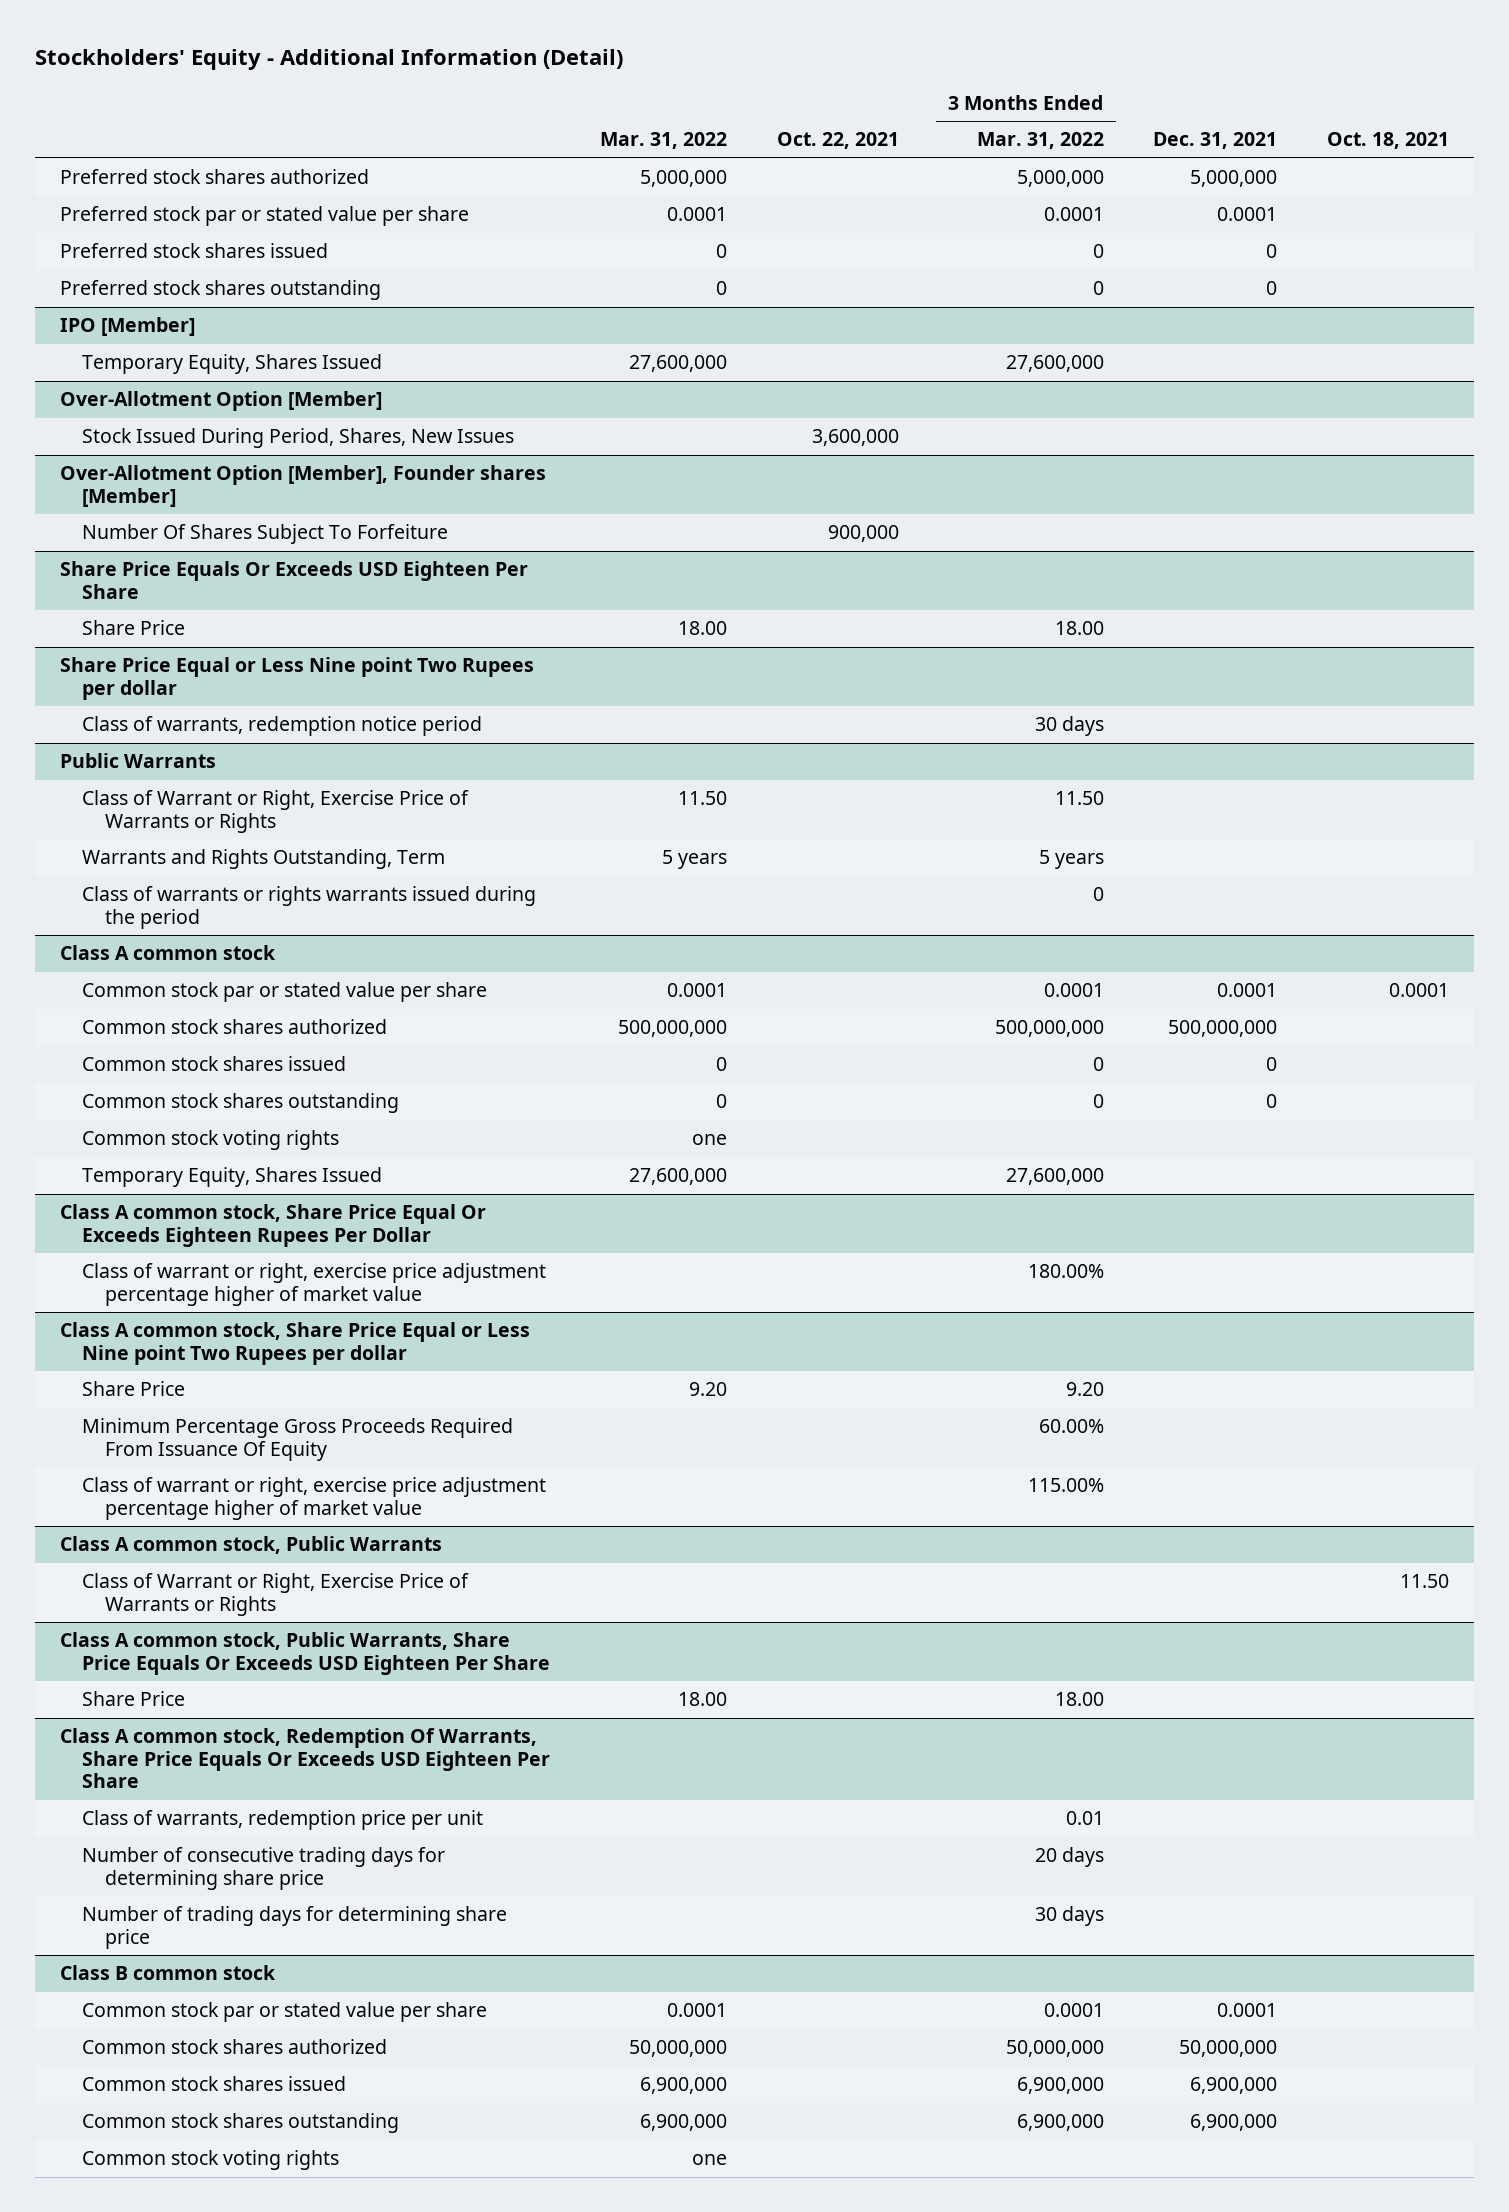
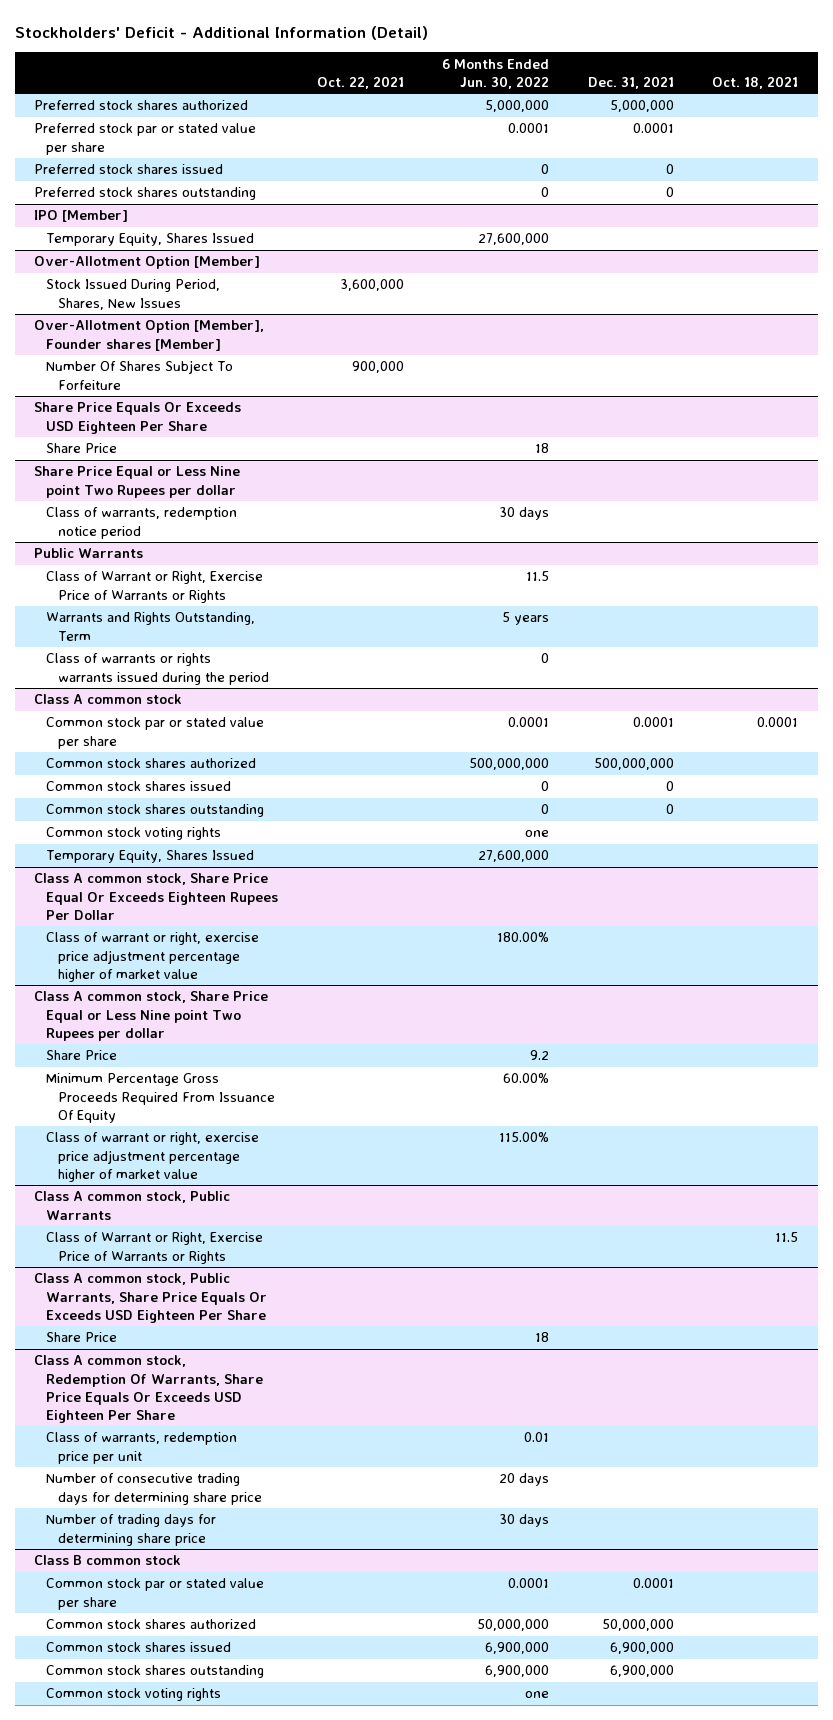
- Stockholders' Equity - Additional Information (Detail)
+ Stockholders' Deficit - Additional Information (Detail)
- | Mar. 31, 2022 | Oct. 22, 2021 | 3 Months Ended Mar. 31, 2022 | Dec. 31, 2021 | Oct. 18, 2021
+ | Oct. 22, 2021 | 6 Months Ended Jun. 30, 2022 | Dec. 31, 2021 | Oct. 18, 2021
@ Class A common stock, Public Warrants
- Class of Warrant or Right, Exercise Price of Warrants or Rights | | | | | 11.50
+ Class of Warrant or Right, Exercise Price of Warrants or Rights | | | | 11.5

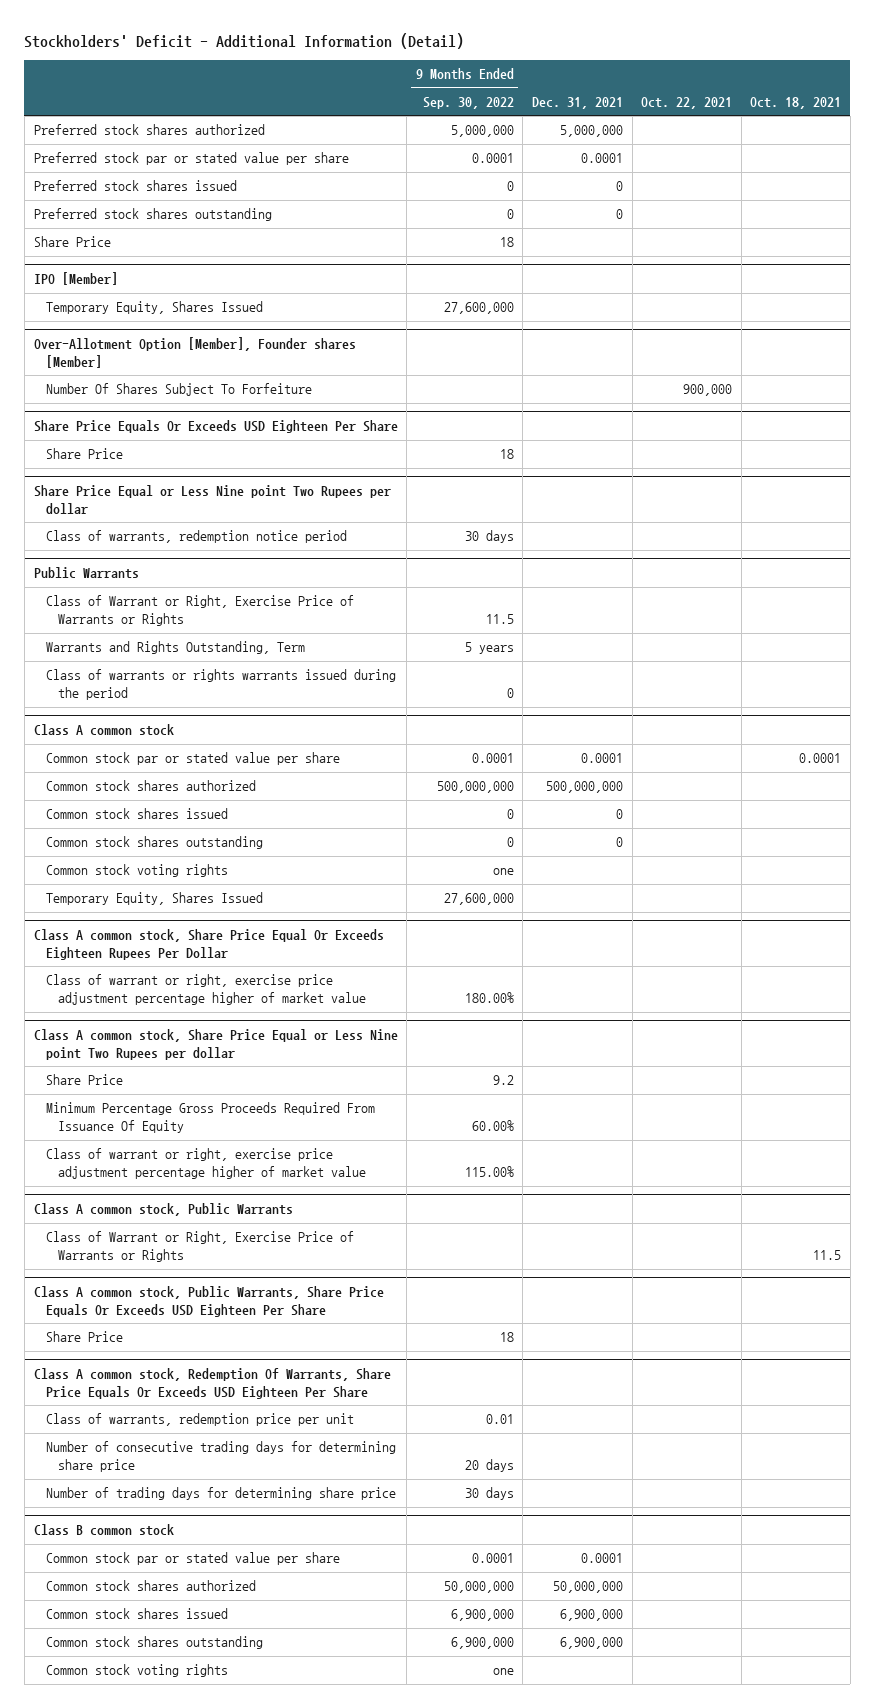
- | Oct. 22, 2021 | 6 Months Ended Jun. 30, 2022 | Dec. 31, 2021 | Oct. 18, 2021
+ | 9 Months Ended Sep. 30, 2022 | Dec. 31, 2021 | Oct. 22, 2021 | Oct. 18, 2021
+ Share Price | 18 | | |
- Over-Allotment Option [Member]
- Stock Issued During Period, Shares, New Issues | 3,600,000 | | |

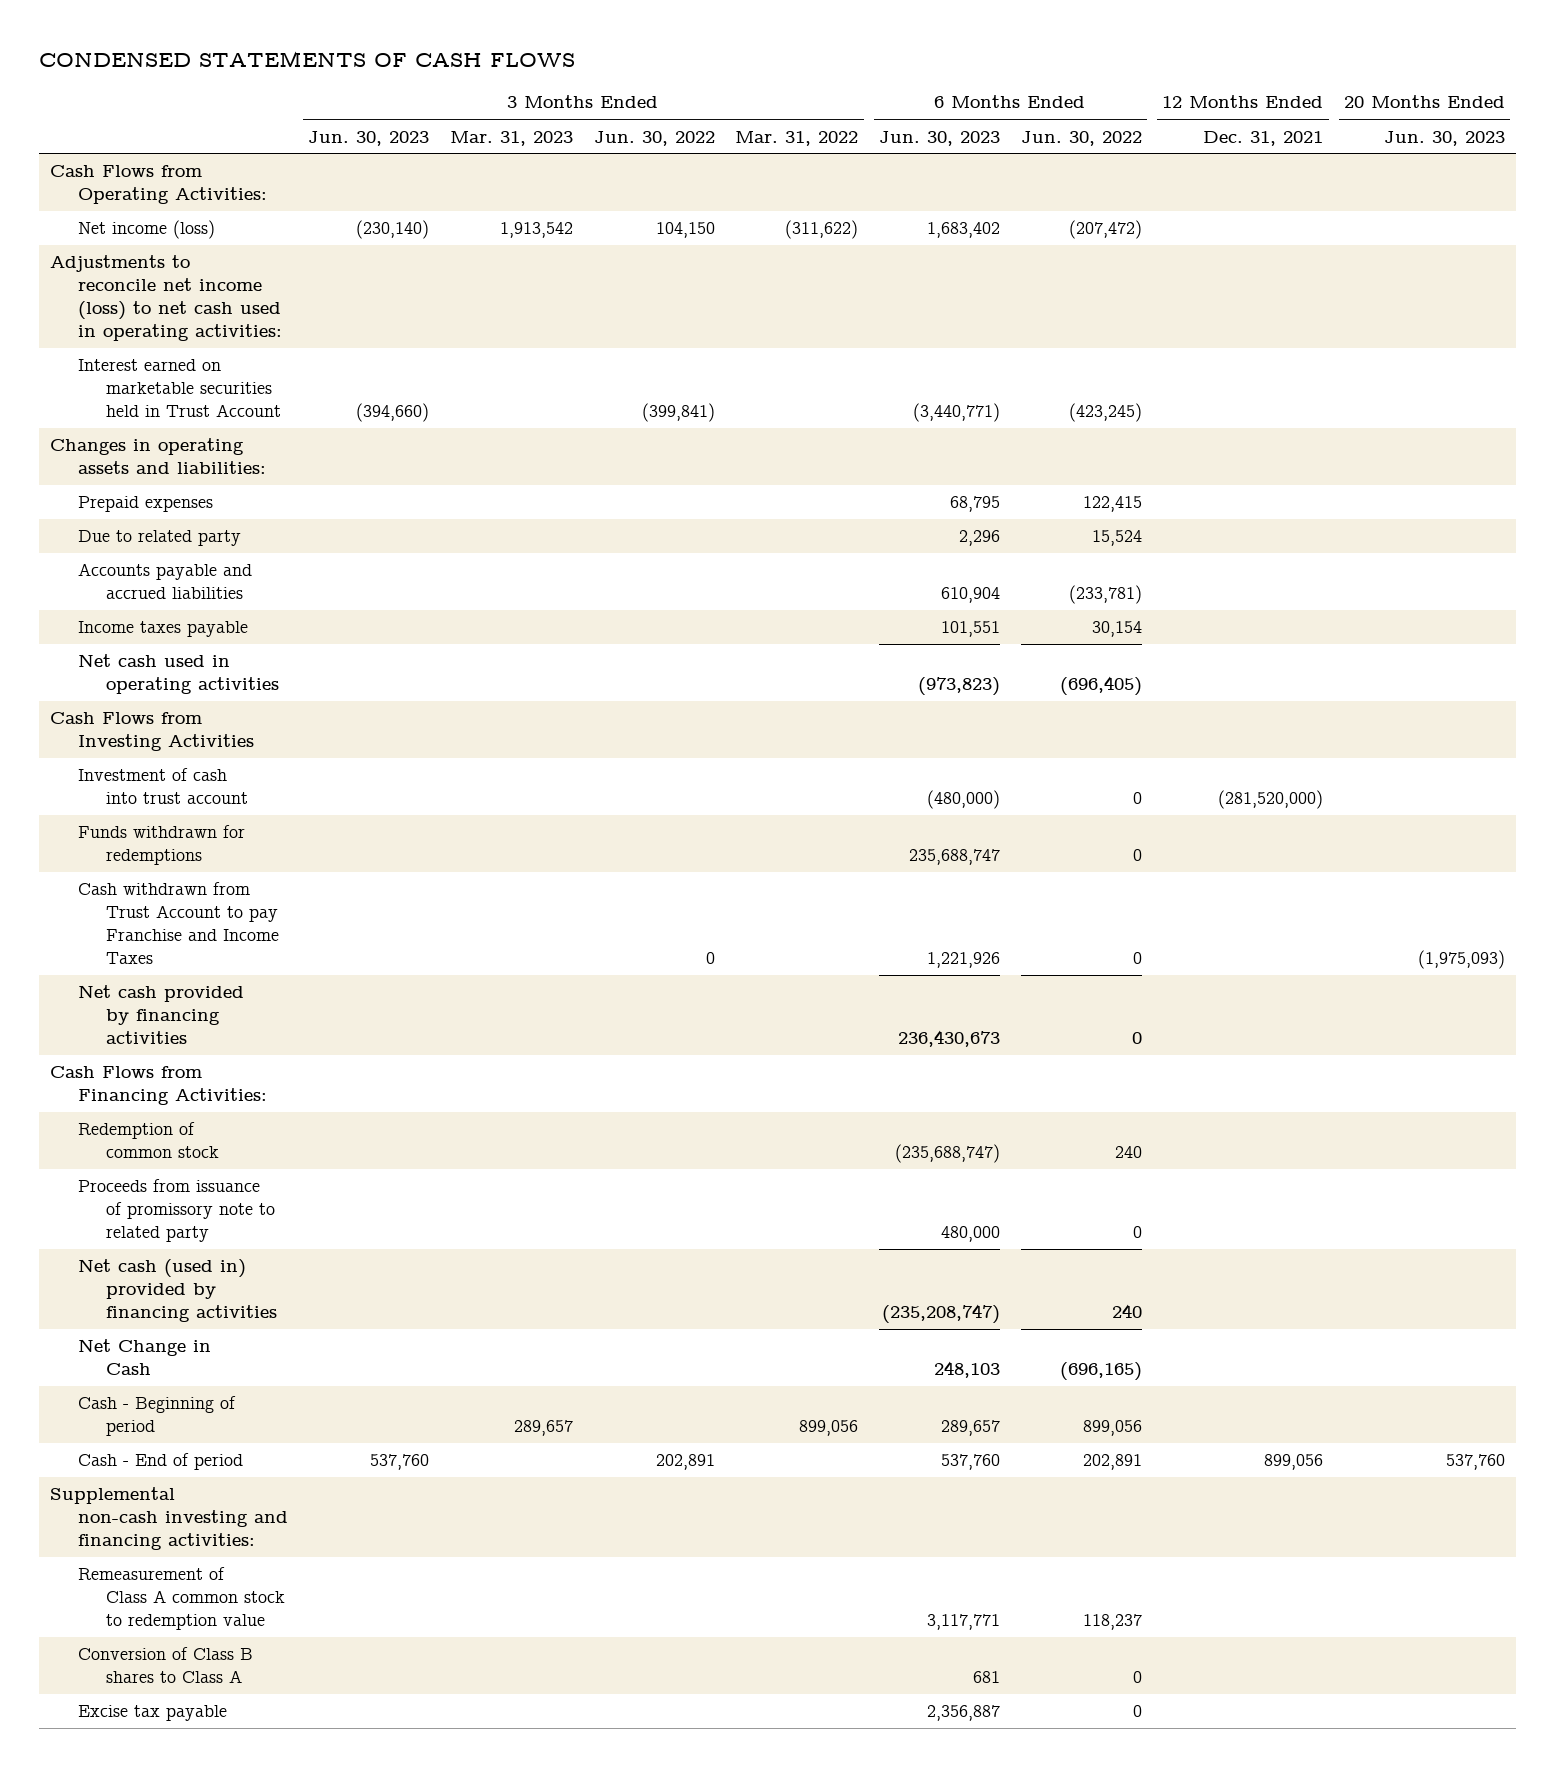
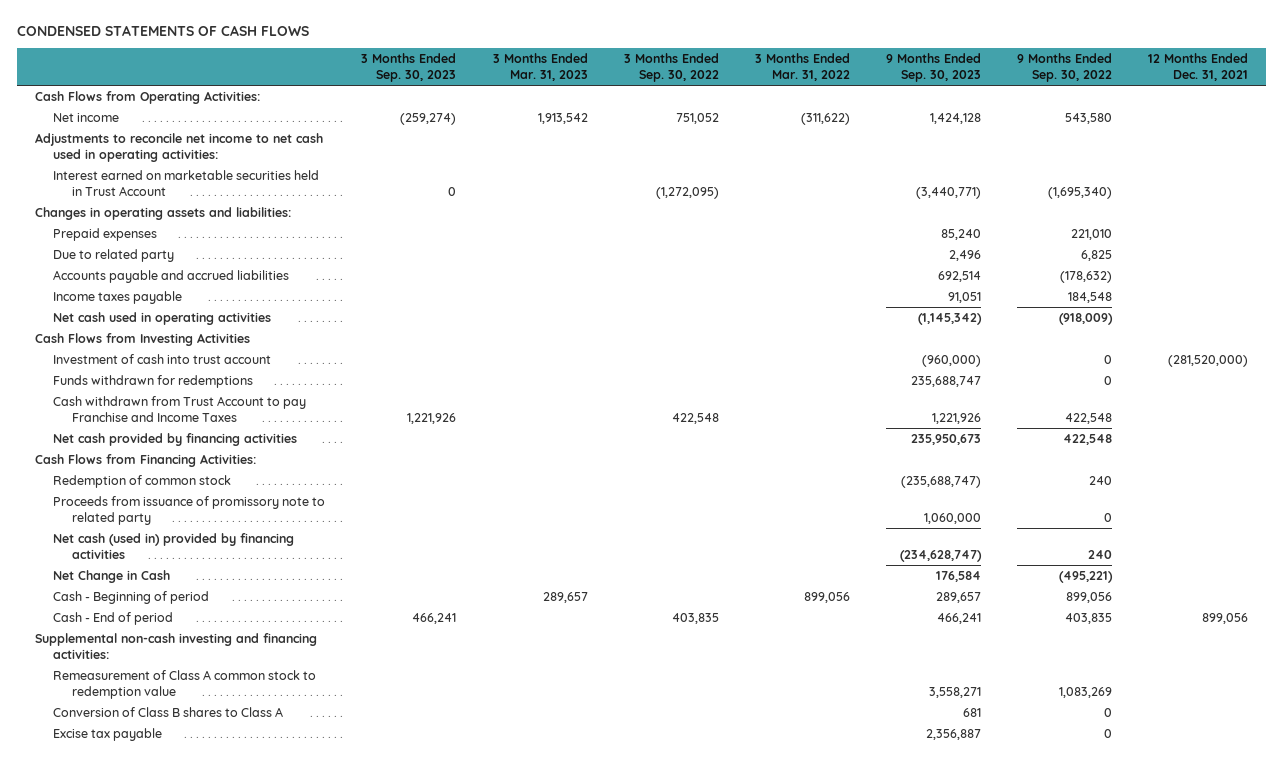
- | 3 Months Ended Jun. 30, 2023 | 3 Months Ended Mar. 31, 2023 | 3 Months Ended Jun. 30, 2022 | 3 Months Ended Mar. 31, 2022 | 6 Months Ended Jun. 30, 2023 | 6 Months Ended Jun. 30, 2022 | 12 Months Ended Dec. 31, 2021 | 20 Months Ended Jun. 30, 2023
+ | 3 Months Ended Sep. 30, 2023 | 3 Months Ended Mar. 31, 2023 | 3 Months Ended Sep. 30, 2022 | 3 Months Ended Mar. 31, 2022 | 9 Months Ended Sep. 30, 2023 | 9 Months Ended Sep. 30, 2022 | 12 Months Ended Dec. 31, 2021
- Net income (loss) | (230,140) | 1,913,542 | 104,150 | (311,622) | 1,683,402 | (207,472) | |
- Adjustments to reconcile net income (loss) to net cash used in operating activities:
+ Net income | (259,274) | 1,913,542 | 751,052 | (311,622) | 1,424,128 | 543,580 |
+ Adjustments to reconcile net income to net cash used in operating activities:

